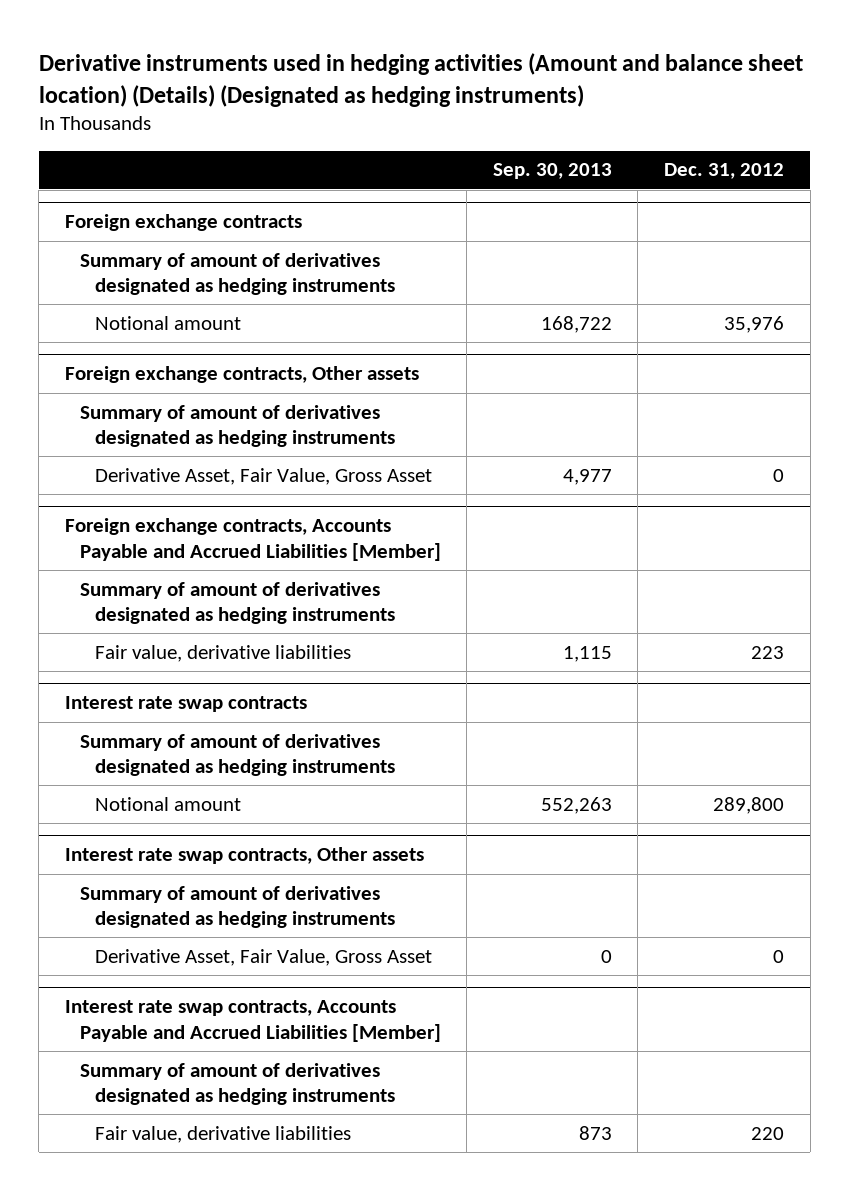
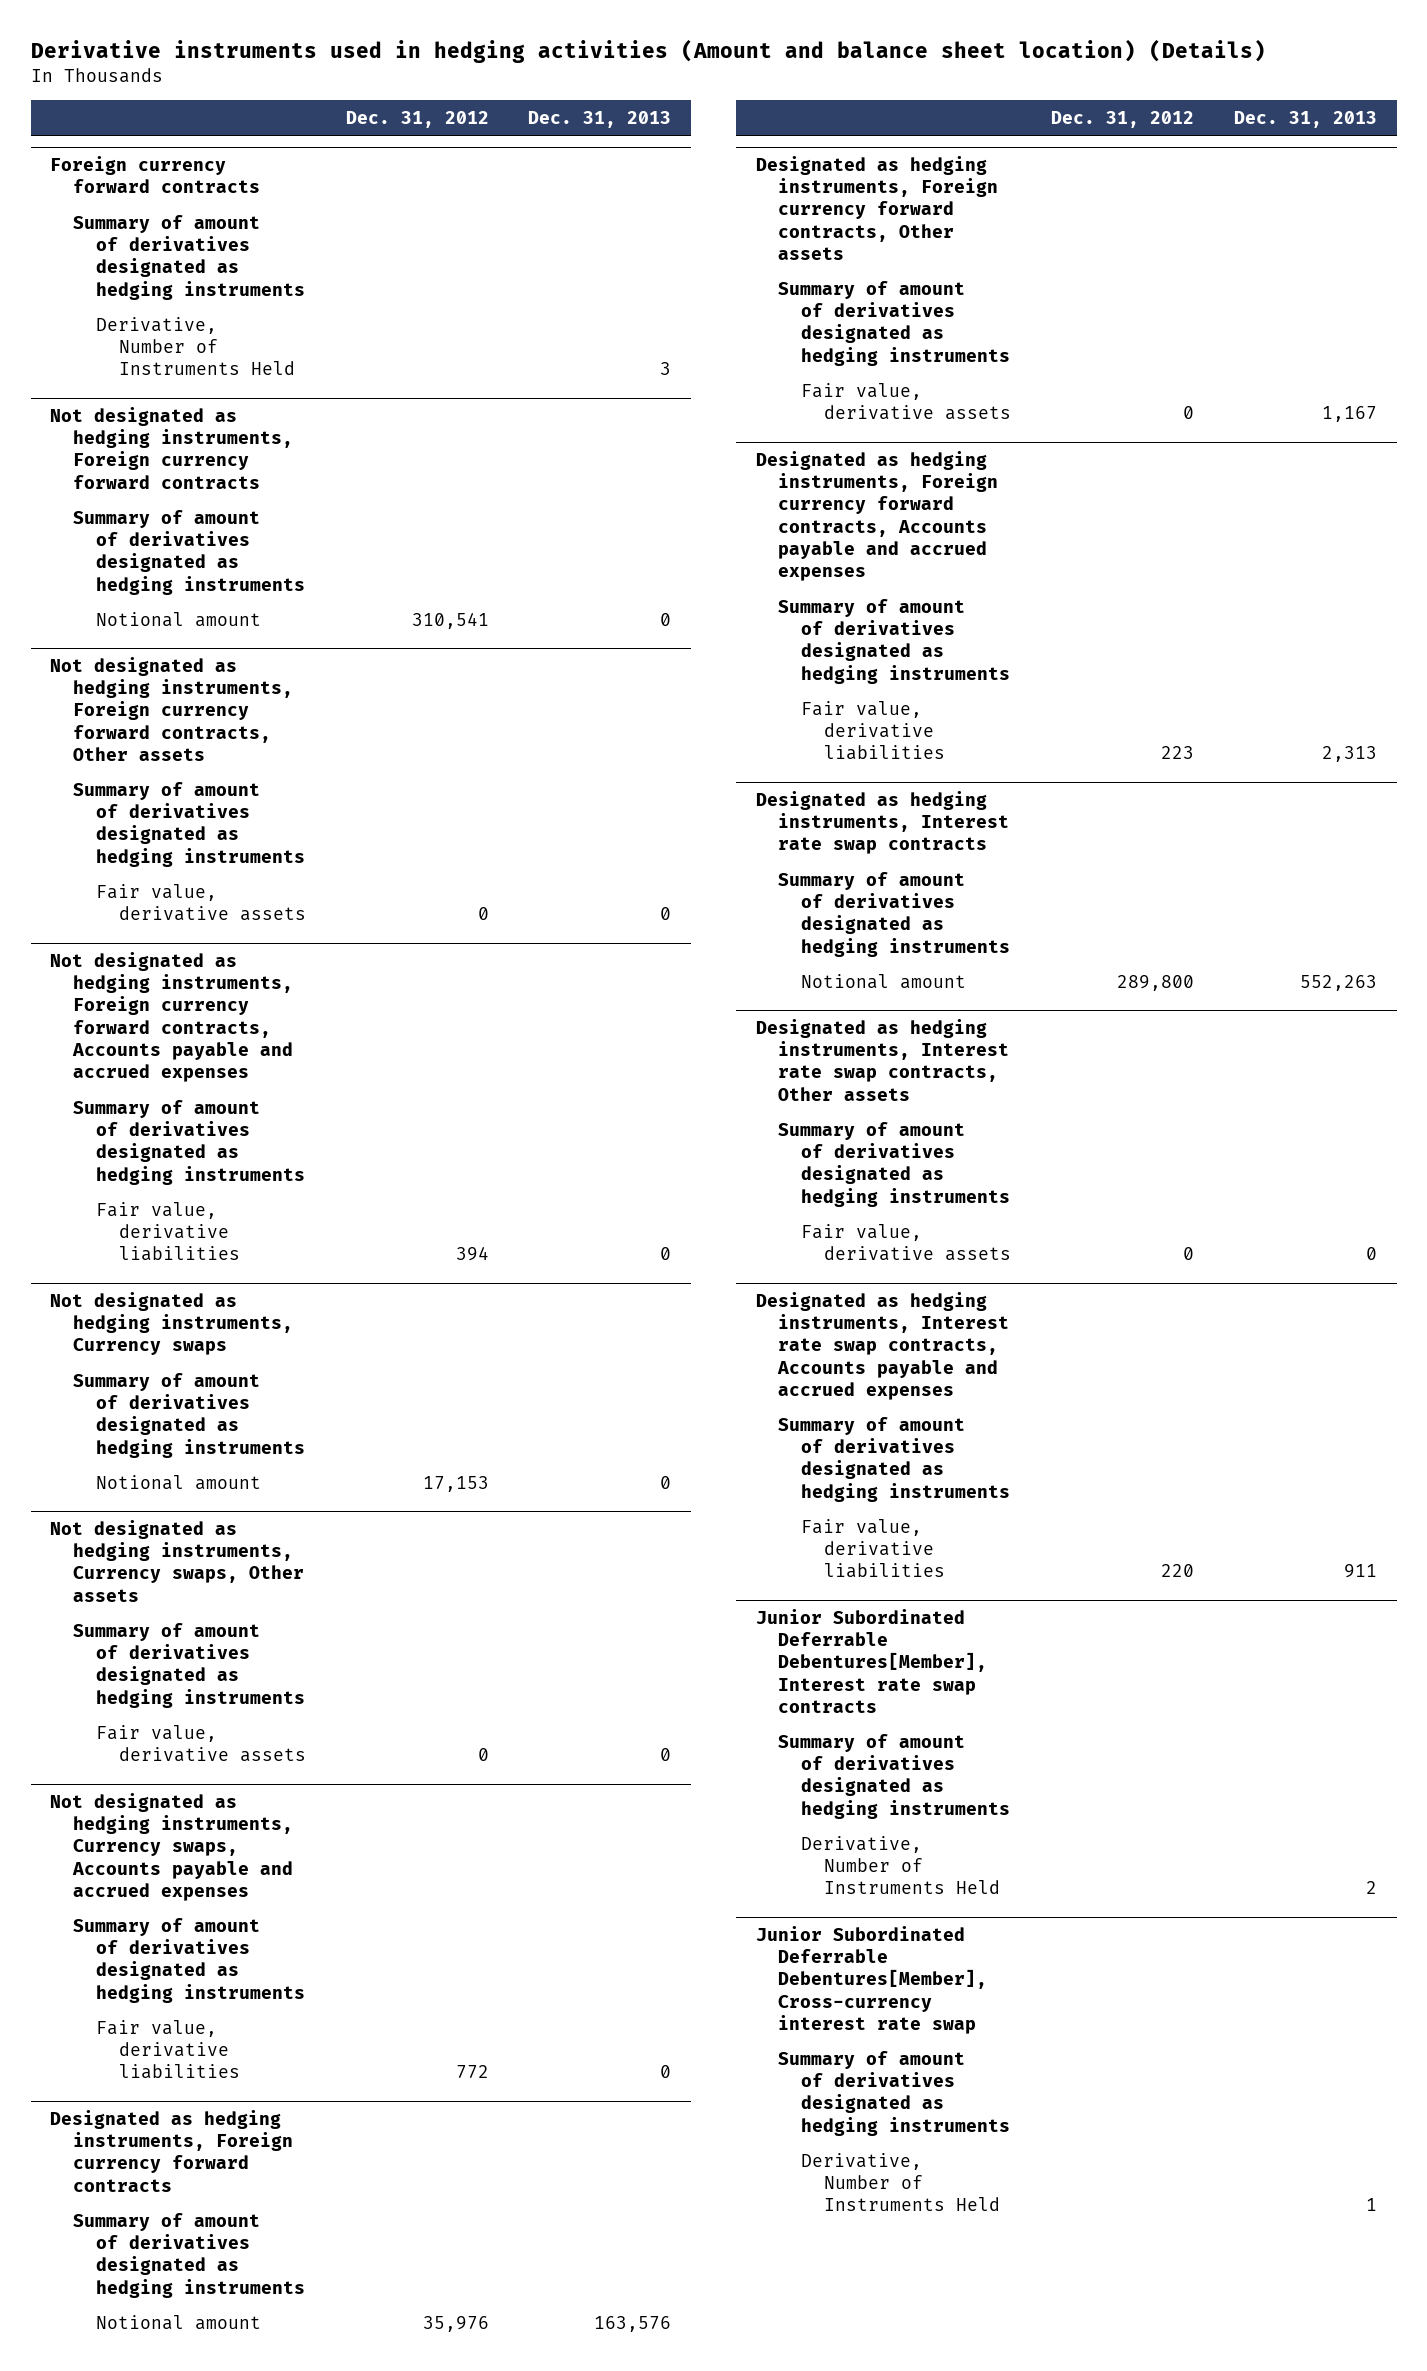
- Derivative instruments used in hedging activities (Amount and balance sheet location) (Details) (Designated as hedging instruments)
+ Derivative instruments used in hedging activities (Amount and balance sheet location) (Details)
- | Sep. 30, 2013 | Dec. 31, 2012
+ | Dec. 31, 2012 | Dec. 31, 2013
- Foreign exchange contracts
+ Foreign currency forward contracts
+ Derivative, Number of Instruments Held | | 3
+ Not designated as hedging instruments, Foreign currency forward contracts
+ Summary of amount of derivatives designated as hedging instruments
+ Notional amount | 310,541 | 0
+ Not designated as hedging instruments, Foreign currency forward contracts, Other assets
+ Summary of amount of derivatives designated as hedging instruments
+ Fair value, derivative assets | 0 | 0
+ Not designated as hedging instruments, Foreign currency forward contracts, Accounts payable and accrued expenses
+ Summary of amount of derivatives designated as hedging instruments
+ Fair value, derivative liabilities | 394 | 0
+ Not designated as hedging instruments, Currency swaps
+ Summary of amount of derivatives designated as hedging instruments
+ Notional amount | 17,153 | 0
+ Not designated as hedging instruments, Currency swaps, Other assets
+ Summary of amount of derivatives designated as hedging instruments
+ Fair value, derivative assets | 0 | 0
+ Not designated as hedging instruments, Currency swaps, Accounts payable and accrued expenses
+ Summary of amount of derivatives designated as hedging instruments
+ Fair value, derivative liabilities | 772 | 0
+ Designated as hedging instruments, Foreign currency forward contracts
+ Summary of amount of derivatives designated as hedging instruments
- Foreign exchange contracts, Other assets
+ Designated as hedging instruments, Foreign currency forward contracts, Other assets
- Derivative Asset, Fair Value, Gross Asset | 4,977 | 0
- Foreign exchange contracts, Accounts Payable and Accrued Liabilities [Member]
+ Fair value, derivative assets | 0 | 1,167
+ Designated as hedging instruments, Foreign currency forward contracts, Accounts payable and accrued expenses
- Interest rate swap contracts
+ Designated as hedging instruments, Interest rate swap contracts
- Interest rate swap contracts, Other assets
+ Designated as hedging instruments, Interest rate swap contracts, Other assets
- Derivative Asset, Fair Value, Gross Asset | 0 | 0
- Interest rate swap contracts, Accounts Payable and Accrued Liabilities [Member]
+ Fair value, derivative assets | 0 | 0
+ Designated as hedging instruments, Interest rate swap contracts, Accounts payable and accrued expenses
+ Junior Subordinated Deferrable Debentures[Member], Interest rate swap contracts
+ Summary of amount of derivatives designated as hedging instruments
+ Derivative, Number of Instruments Held | | 2
+ Junior Subordinated Deferrable Debentures[Member], Cross-currency interest rate swap
+ Summary of amount of derivatives designated as hedging instruments
+ Derivative, Number of Instruments Held | | 1

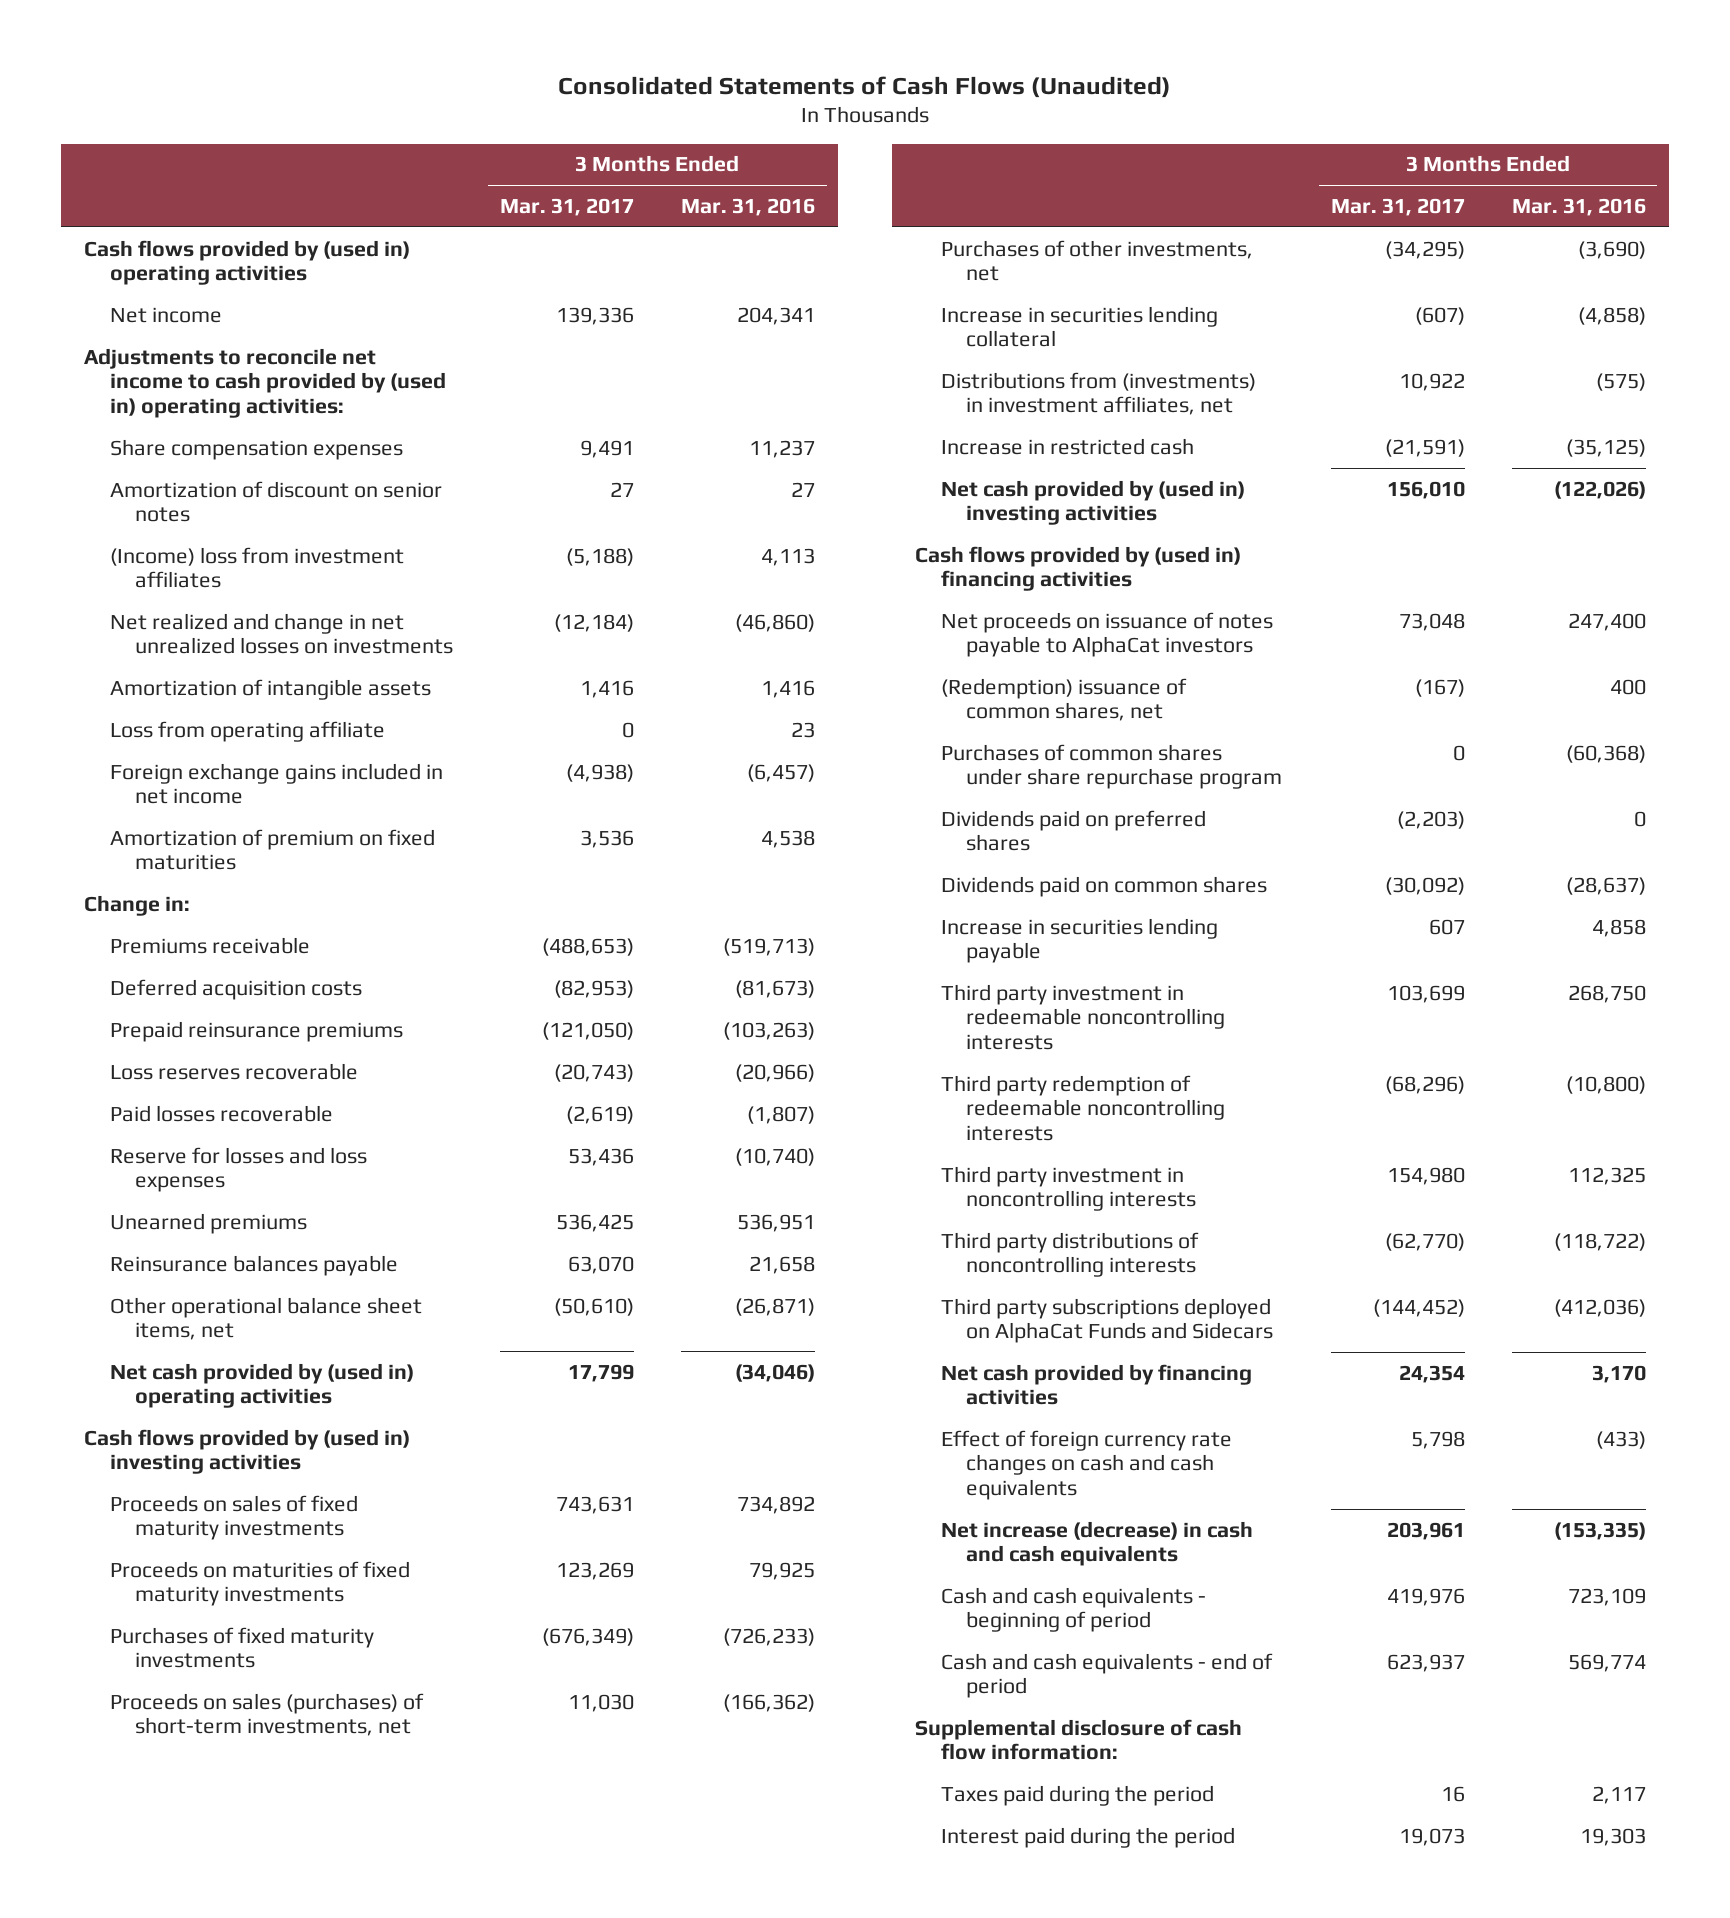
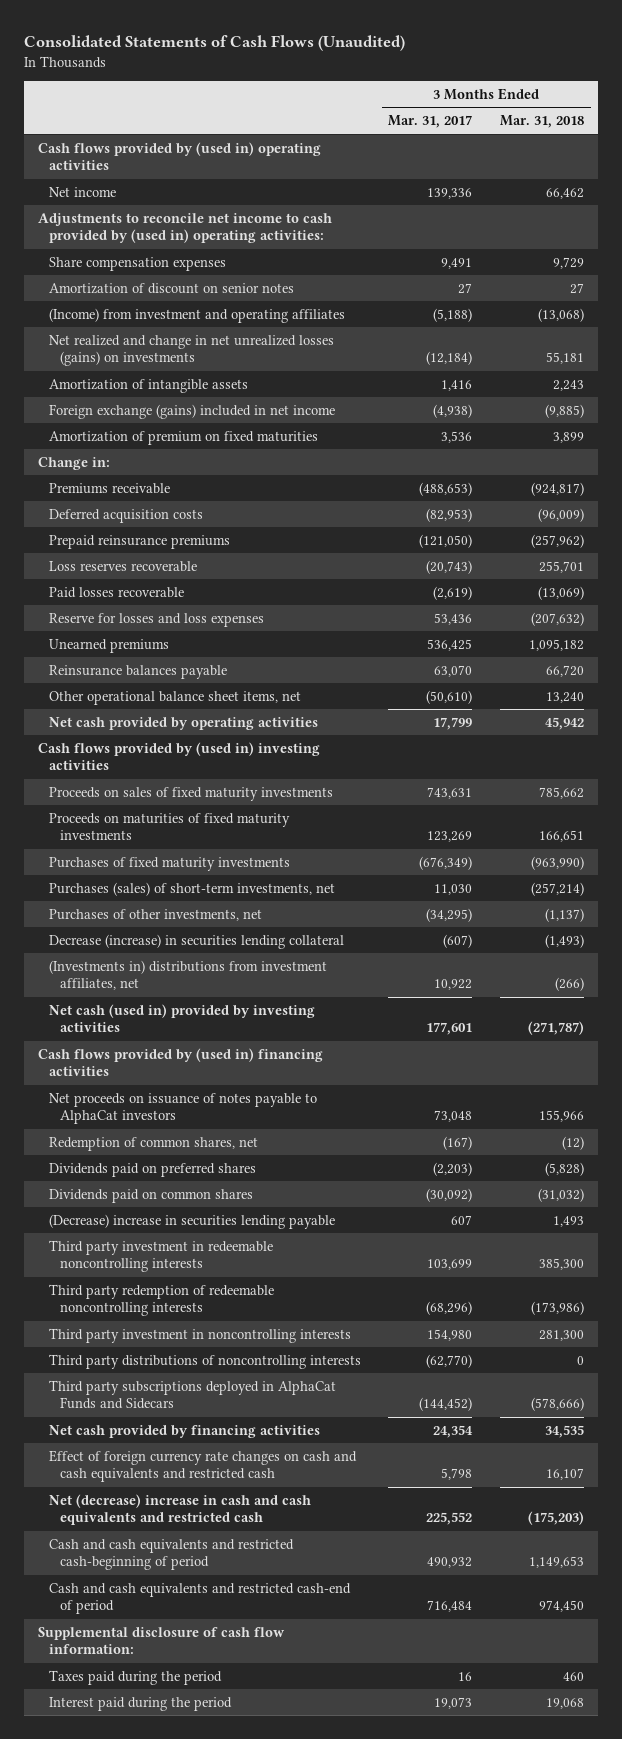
- | 3 Months Ended Mar. 31, 2017 | 3 Months Ended Mar. 31, 2016
+ | 3 Months Ended Mar. 31, 2017 | 3 Months Ended Mar. 31, 2018
- (Income) loss from investment affiliates | (5,188) | 4,113
- Net realized and change in net unrealized losses on investments | (12,184) | (46,860)
+ (Income) from investment and operating affiliates | (5,188) | (13,068)
+ Net realized and change in net unrealized losses (gains) on investments | (12,184) | 55,181
- Loss from operating affiliate | 0 | 23
- Foreign exchange gains included in net income | (4,938) | (6,457)
+ Foreign exchange (gains) included in net income | (4,938) | (9,885)
- Net cash provided by (used in) operating activities | 17,799 | (34,046)
+ Net cash provided by operating activities | 17,799 | 45,942
- Proceeds on sales (purchases) of short-term investments, net | 11,030 | (166,362)
+ Purchases (sales) of short-term investments, net | 11,030 | (257,214)
- Increase in securities lending collateral | (607) | (4,858)
- Distributions from (investments) in investment affiliates, net | 10,922 | (575)
- Increase in restricted cash | (21,591) | (35,125)
- Net cash provided by (used in) investing activities | 156,010 | (122,026)
+ Decrease (increase) in securities lending collateral | (607) | (1,493)
+ (Investments in) distributions from investment affiliates, net | 10,922 | (266)
+ Net cash (used in) provided by investing activities | 177,601 | (271,787)
- (Redemption) issuance of common shares, net | (167) | 400
- Purchases of common shares under share repurchase program | 0 | (60,368)
+ Redemption of common shares, net | (167) | (12)
- Increase in securities lending payable | 607 | 4,858
+ (Decrease) increase in securities lending payable | 607 | 1,493
- Third party subscriptions deployed on AlphaCat Funds and Sidecars | (144,452) | (412,036)
+ Third party subscriptions deployed in AlphaCat Funds and Sidecars | (144,452) | (578,666)
- Effect of foreign currency rate changes on cash and cash equivalents | 5,798 | (433)
- Net increase (decrease) in cash and cash equivalents | 203,961 | (153,335)
- Cash and cash equivalents - beginning of period | 419,976 | 723,109
- Cash and cash equivalents - end of period | 623,937 | 569,774
+ Effect of foreign currency rate changes on cash and cash equivalents and restricted cash | 5,798 | 16,107
+ Net (decrease) increase in cash and cash equivalents and restricted cash | 225,552 | (175,203)
+ Cash and cash equivalents and restricted cash-beginning of period | 490,932 | 1,149,653
+ Cash and cash equivalents and restricted cash-end of period | 716,484 | 974,450

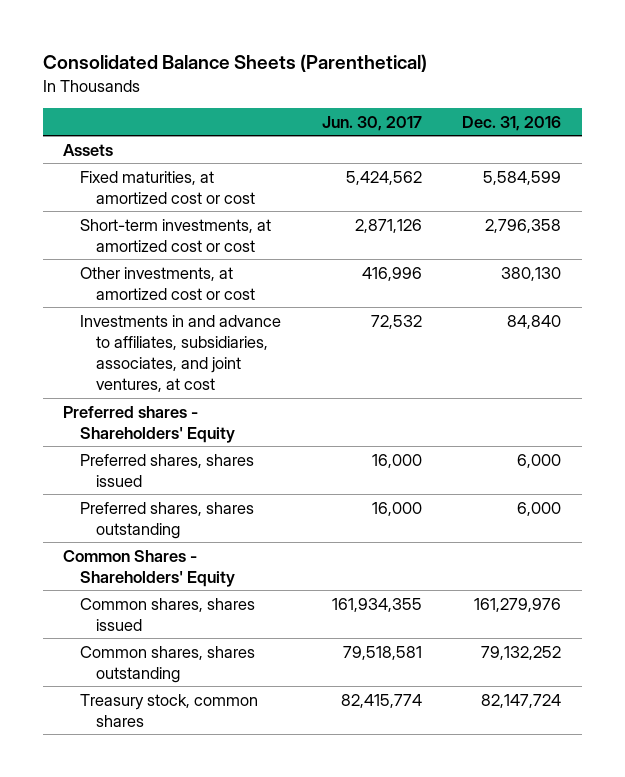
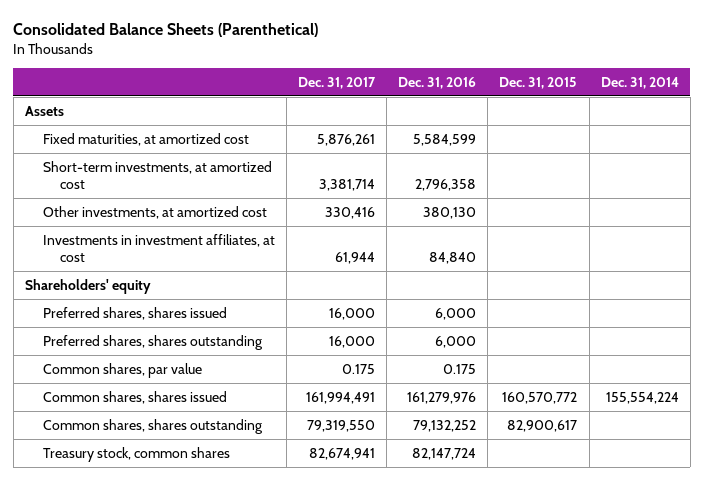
- | Jun. 30, 2017 | Dec. 31, 2016
+ | Dec. 31, 2017 | Dec. 31, 2016 | Dec. 31, 2015 | Dec. 31, 2014
- Fixed maturities, at amortized cost or cost | 5,424,562 | 5,584,599
- Short-term investments, at amortized cost or cost | 2,871,126 | 2,796,358
- Other investments, at amortized cost or cost | 416,996 | 380,130
- Investments in and advance to affiliates, subsidiaries, associates, and joint ventures, at cost | 72,532 | 84,840
- Preferred shares - Shareholders' Equity
+ Fixed maturities, at amortized cost | 5,876,261 | 5,584,599 | |
+ Short-term investments, at amortized cost | 3,381,714 | 2,796,358 | |
+ Other investments, at amortized cost | 330,416 | 380,130 | |
+ Investments in investment affiliates, at cost | 61,944 | 84,840 | |
+ Shareholders' equity
- Common Shares - Shareholders' Equity
+ Common shares, par value | 0.175 | 0.175 | |

